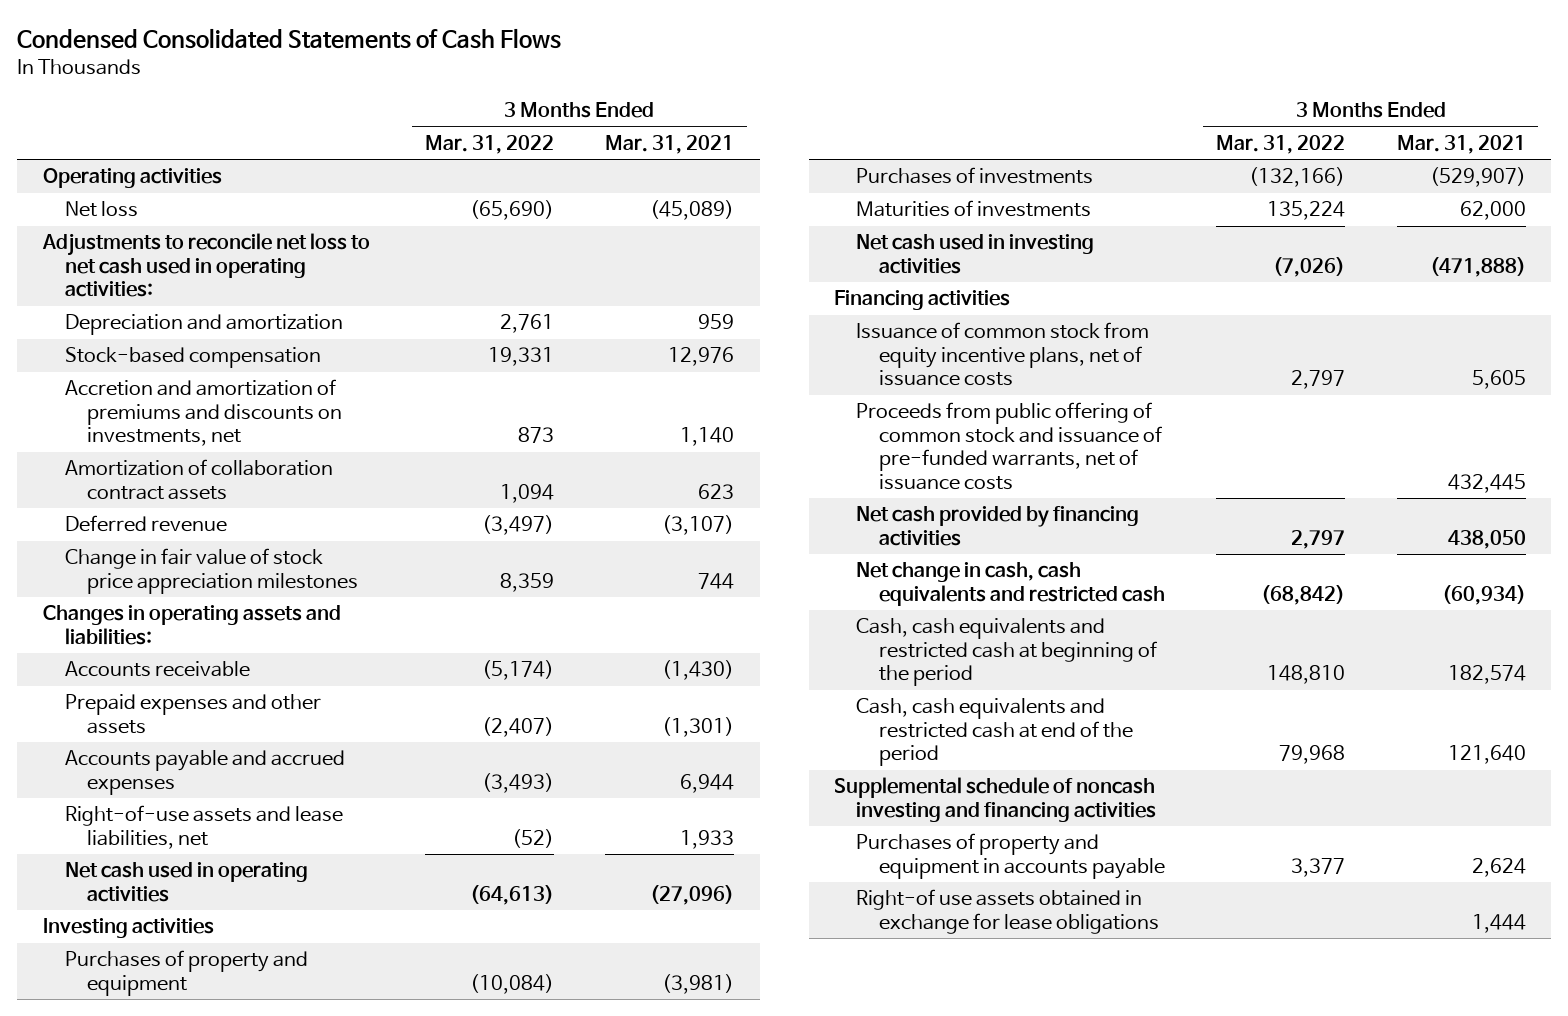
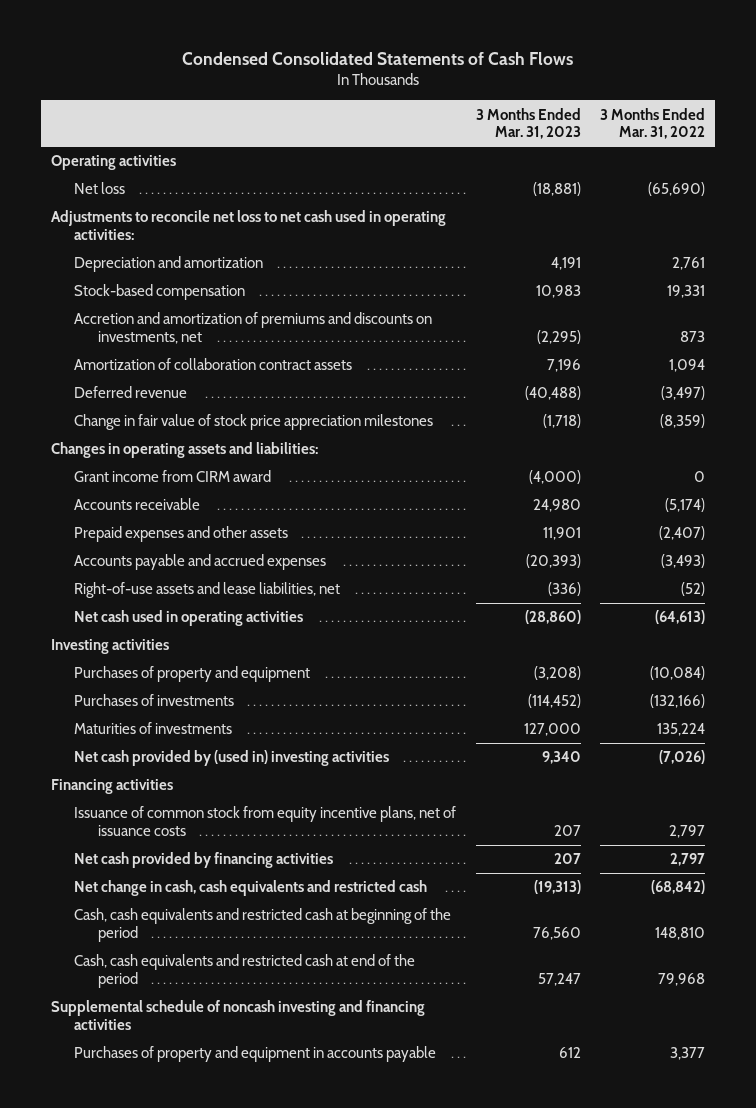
- | 3 Months Ended Mar. 31, 2022 | 3 Months Ended Mar. 31, 2021
+ | 3 Months Ended Mar. 31, 2023 | 3 Months Ended Mar. 31, 2022
- Change in fair value of stock price appreciation milestones | 8,359 | 744
+ Change in fair value of stock price appreciation milestones | (1,718) | (8,359)
+ Grant income from CIRM award | (4,000) | 0
- Net cash used in investing activities | (7,026) | (471,888)
+ Net cash provided by (used in) investing activities | 9,340 | (7,026)
- Proceeds from public offering of common stock and issuance of pre-funded warrants, net of issuance costs | | 432,445
- Right-of use assets obtained in exchange for lease obligations | | 1,444

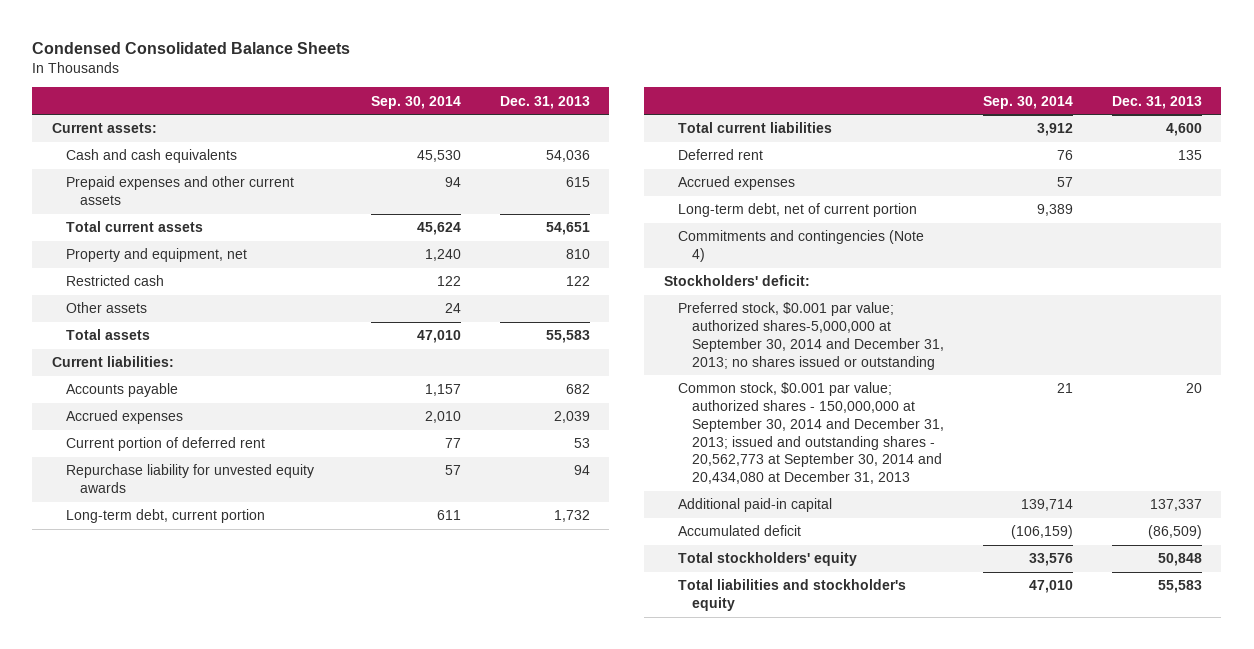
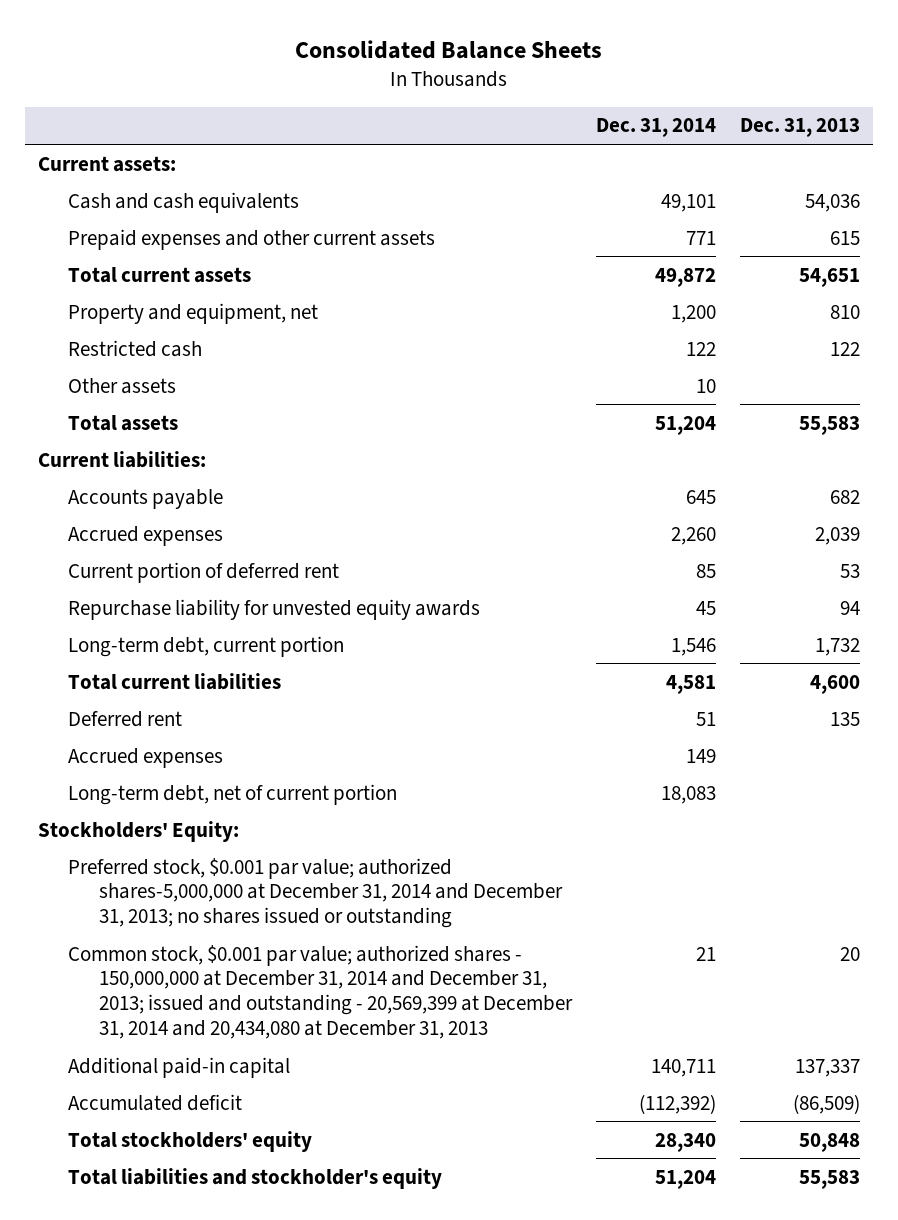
- Condensed Consolidated Balance Sheets
+ Consolidated Balance Sheets
- | Sep. 30, 2014 | Dec. 31, 2013
+ | Dec. 31, 2014 | Dec. 31, 2013
- Commitments and contingencies (Note 4)
- Stockholders' deficit:
- Preferred stock, $0.001 par value; authorized shares-5,000,000 at September 30, 2014 and December 31, 2013; no shares issued or outstanding
- Common stock, $0.001 par value; authorized shares - 150,000,000 at September 30, 2014 and December 31, 2013; issued and outstanding shares - 20,562,773 at September 30, 2014 and 20,434,080 at December 31, 2013 | 21 | 20
+ Stockholders' Equity:
+ Preferred stock, $0.001 par value; authorized shares-5,000,000 at December 31, 2014 and December 31, 2013; no shares issued or outstanding
+ Common stock, $0.001 par value; authorized shares - 150,000,000 at December 31, 2014 and December 31, 2013; issued and outstanding - 20,569,399 at December 31, 2014 and 20,434,080 at December 31, 2013 | 21 | 20

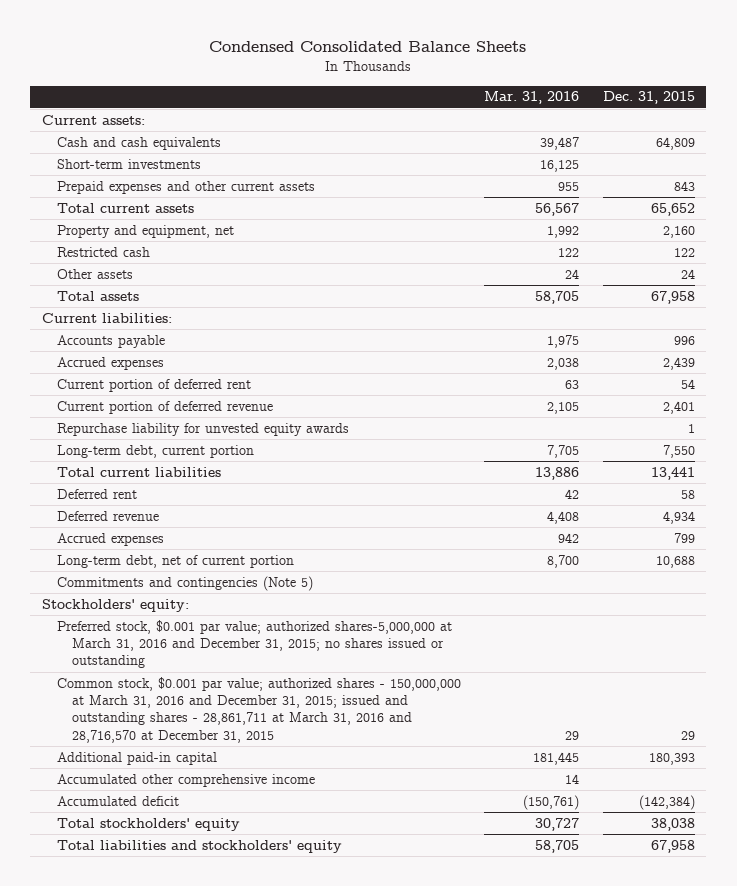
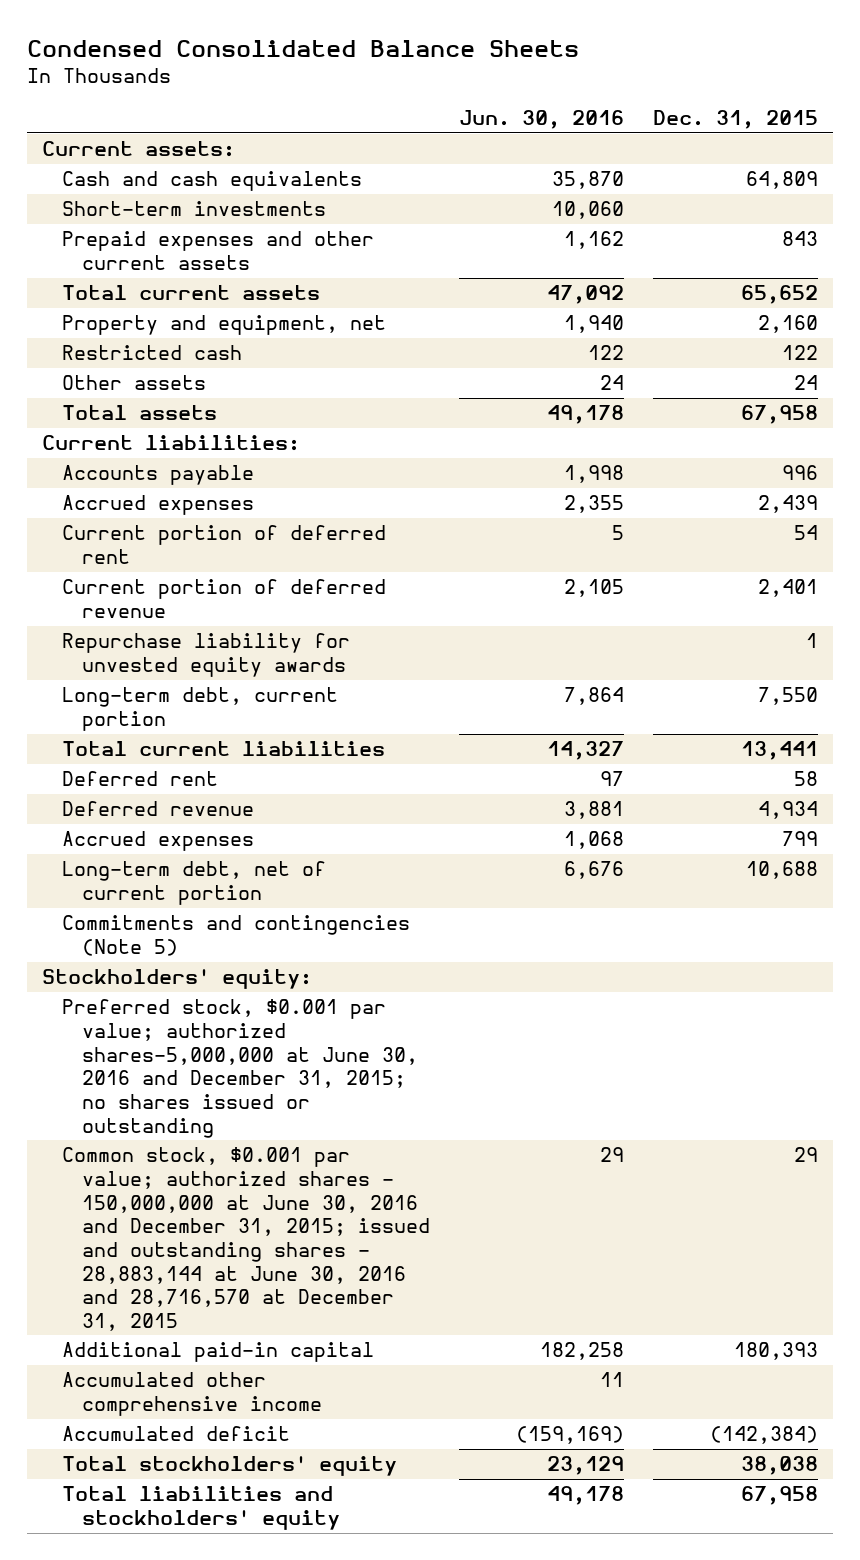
- | Mar. 31, 2016 | Dec. 31, 2015
+ | Jun. 30, 2016 | Dec. 31, 2015
- Preferred stock, $0.001 par value; authorized shares-5,000,000 at March 31, 2016 and December 31, 2015; no shares issued or outstanding
- Common stock, $0.001 par value; authorized shares - 150,000,000 at March 31, 2016 and December 31, 2015; issued and outstanding shares - 28,861,711 at March 31, 2016 and 28,716,570 at December 31, 2015 | 29 | 29
+ Preferred stock, $0.001 par value; authorized shares-5,000,000 at June 30, 2016 and December 31, 2015; no shares issued or outstanding
+ Common stock, $0.001 par value; authorized shares - 150,000,000 at June 30, 2016 and December 31, 2015; issued and outstanding shares - 28,883,144 at June 30, 2016 and 28,716,570 at December 31, 2015 | 29 | 29

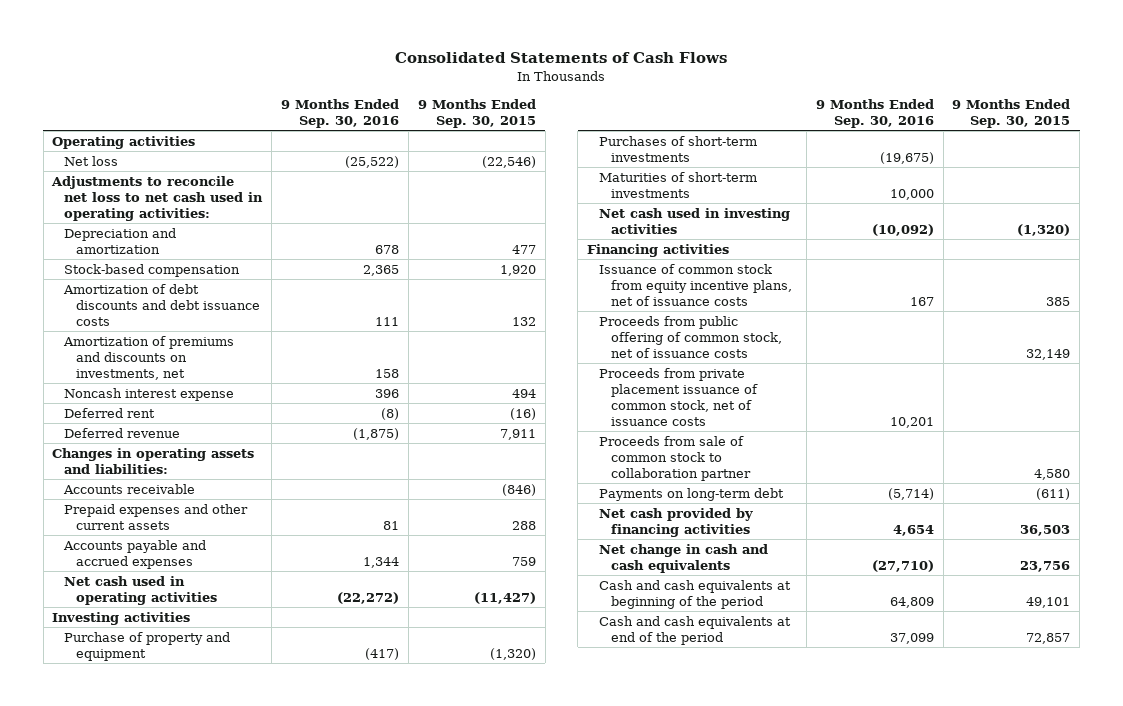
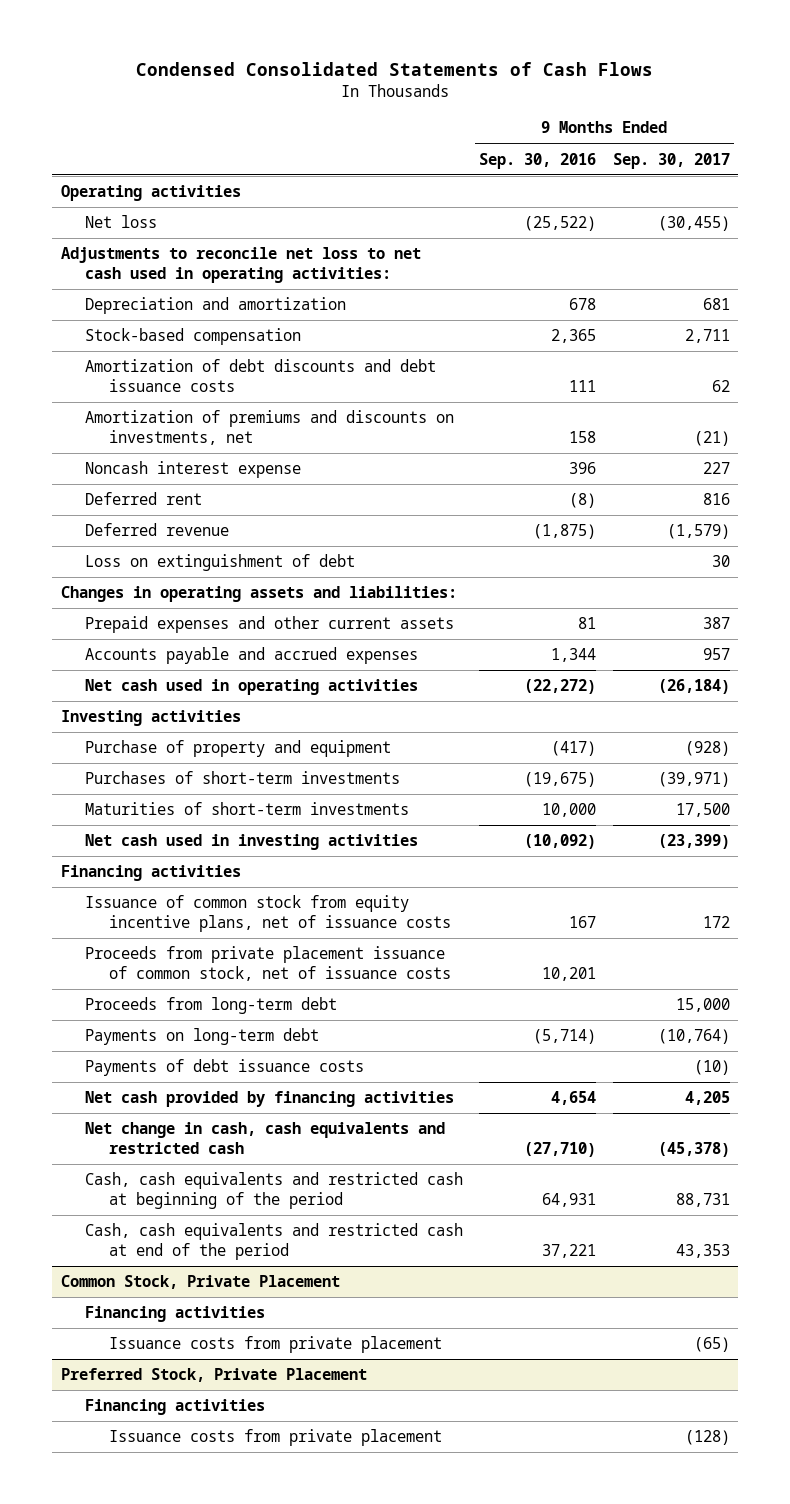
- Consolidated Statements of Cash Flows
+ Condensed Consolidated Statements of Cash Flows
- | 9 Months Ended Sep. 30, 2016 | 9 Months Ended Sep. 30, 2015
+ | 9 Months Ended Sep. 30, 2016 | 9 Months Ended Sep. 30, 2017
+ Loss on extinguishment of debt | | 30
- Accounts receivable | | (846)
- Proceeds from public offering of common stock, net of issuance costs | | 32,149
- Proceeds from sale of common stock to collaboration partner | | 4,580
+ Proceeds from long-term debt | | 15,000
+ Payments of debt issuance costs | | (10)
- Net change in cash and cash equivalents | (27,710) | 23,756
- Cash and cash equivalents at beginning of the period | 64,809 | 49,101
- Cash and cash equivalents at end of the period | 37,099 | 72,857
+ Net change in cash, cash equivalents and restricted cash | (27,710) | (45,378)
+ Cash, cash equivalents and restricted cash at beginning of the period | 64,931 | 88,731
+ Cash, cash equivalents and restricted cash at end of the period | 37,221 | 43,353
+ Common Stock, Private Placement
+ Financing activities
+ Issuance costs from private placement | | (65)
+ Preferred Stock, Private Placement
+ Financing activities
+ Issuance costs from private placement | | (128)

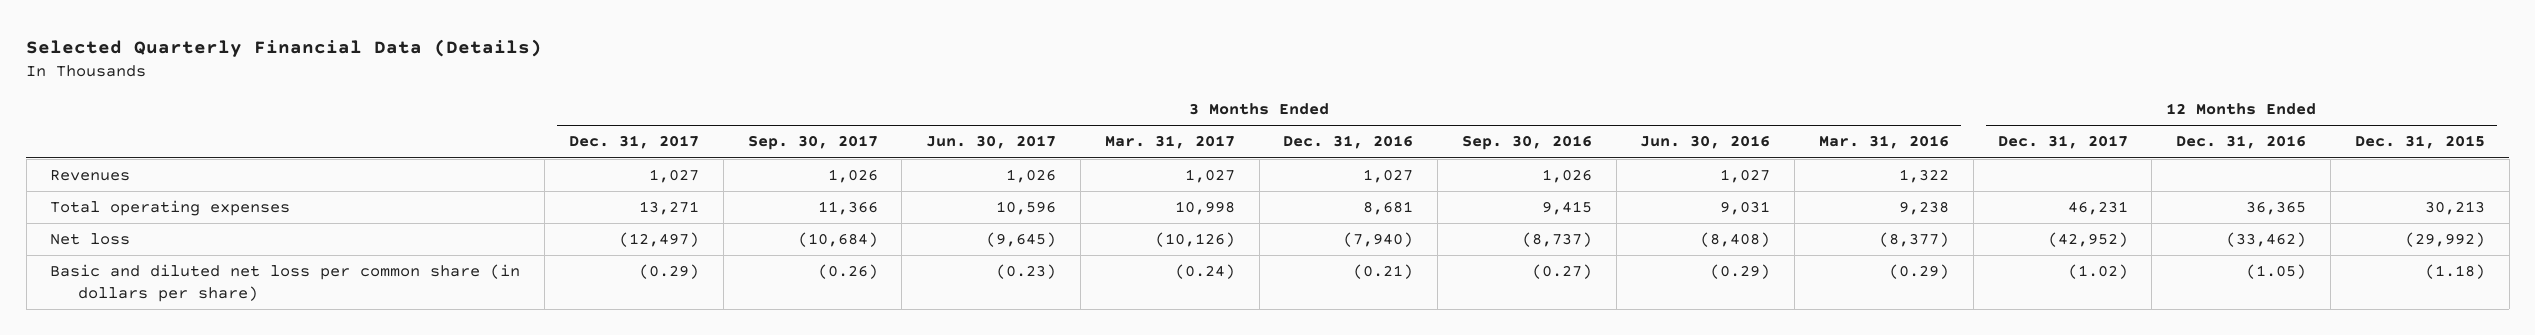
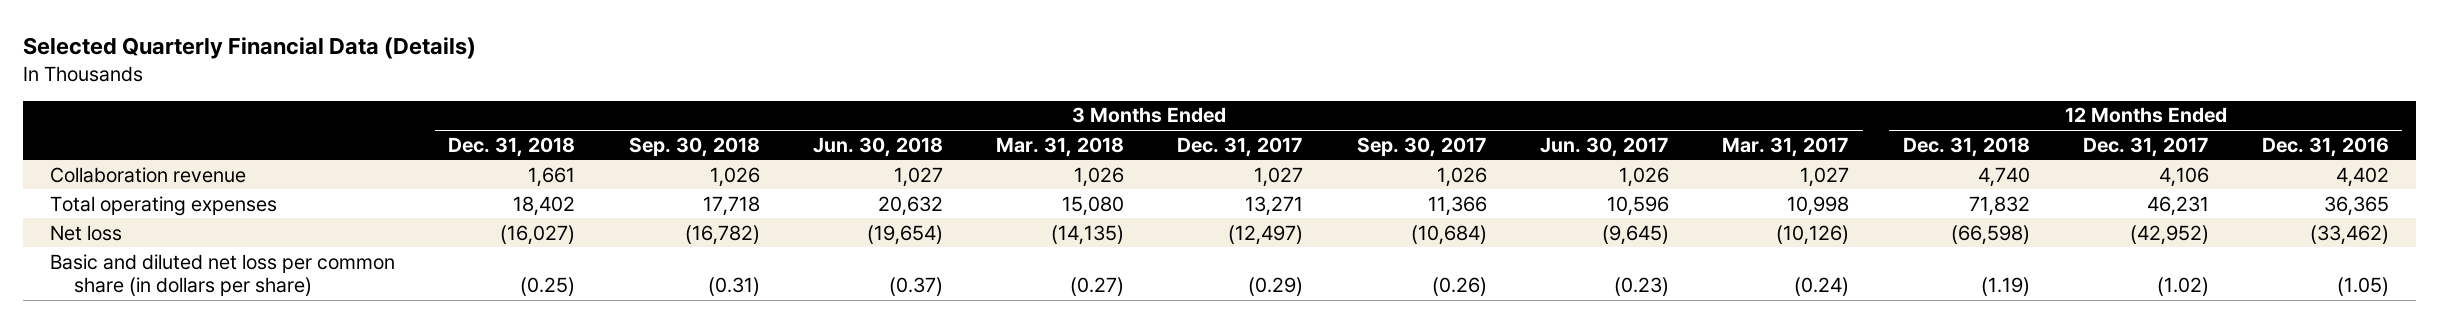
- | 3 Months Ended Dec. 31, 2017 | 3 Months Ended Sep. 30, 2017 | 3 Months Ended Jun. 30, 2017 | 3 Months Ended Mar. 31, 2017 | 3 Months Ended Dec. 31, 2016 | 3 Months Ended Sep. 30, 2016 | 3 Months Ended Jun. 30, 2016 | 3 Months Ended Mar. 31, 2016 | 12 Months Ended Dec. 31, 2017 | 12 Months Ended Dec. 31, 2016 | 12 Months Ended Dec. 31, 2015
+ | 3 Months Ended Dec. 31, 2018 | 3 Months Ended Sep. 30, 2018 | 3 Months Ended Jun. 30, 2018 | 3 Months Ended Mar. 31, 2018 | 3 Months Ended Dec. 31, 2017 | 3 Months Ended Sep. 30, 2017 | 3 Months Ended Jun. 30, 2017 | 3 Months Ended Mar. 31, 2017 | 12 Months Ended Dec. 31, 2018 | 12 Months Ended Dec. 31, 2017 | 12 Months Ended Dec. 31, 2016
- Revenues | 1,027 | 1,026 | 1,026 | 1,027 | 1,027 | 1,026 | 1,027 | 1,322 | | |
+ Collaboration revenue | 1,661 | 1,026 | 1,027 | 1,026 | 1,027 | 1,026 | 1,026 | 1,027 | 4,740 | 4,106 | 4,402

